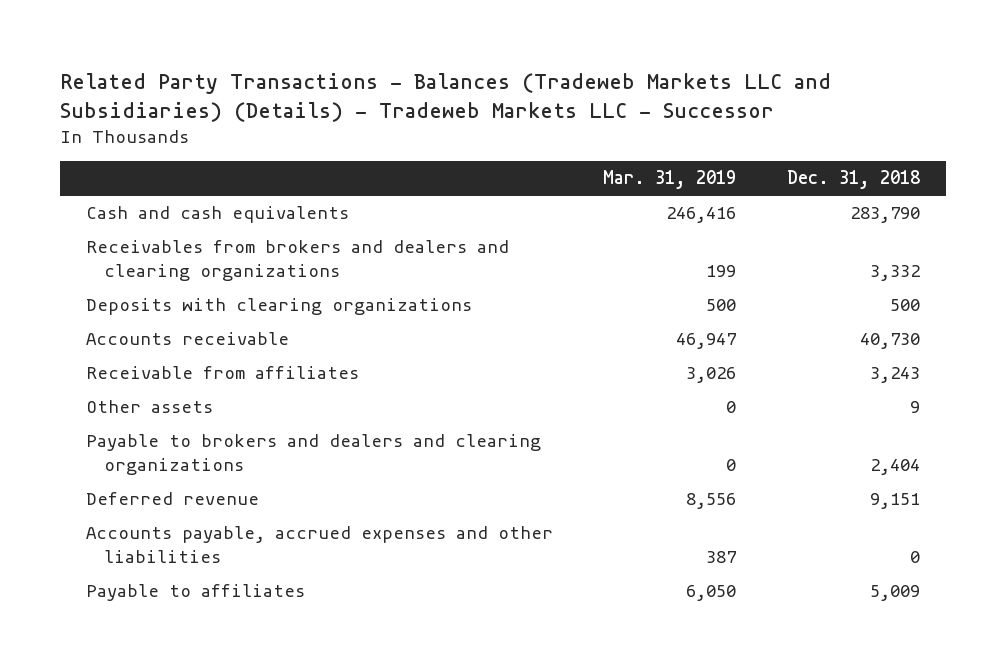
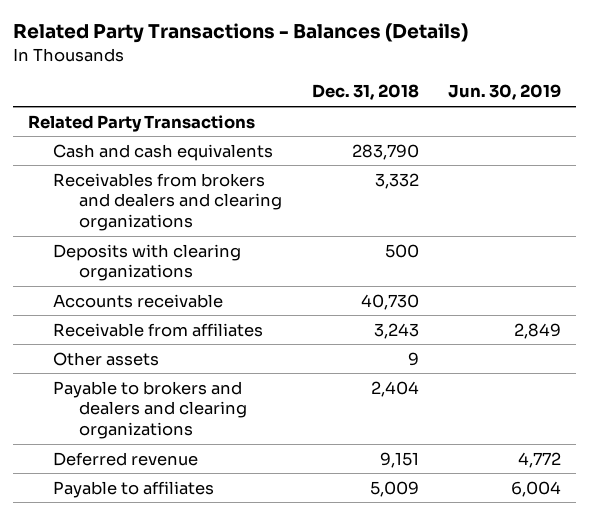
- Related Party Transactions - Balances (Tradeweb Markets LLC and Subsidiaries) (Details) - Tradeweb Markets LLC - Successor
+ Related Party Transactions - Balances (Details)
- | Mar. 31, 2019 | Dec. 31, 2018
+ | Dec. 31, 2018 | Jun. 30, 2019
+ Related Party Transactions
- Accounts payable, accrued expenses and other liabilities | 387 | 0

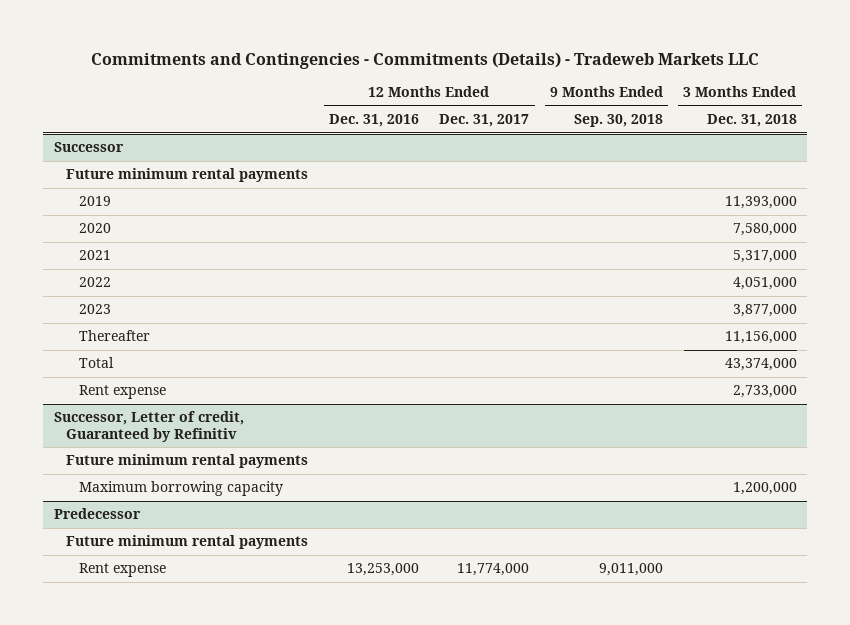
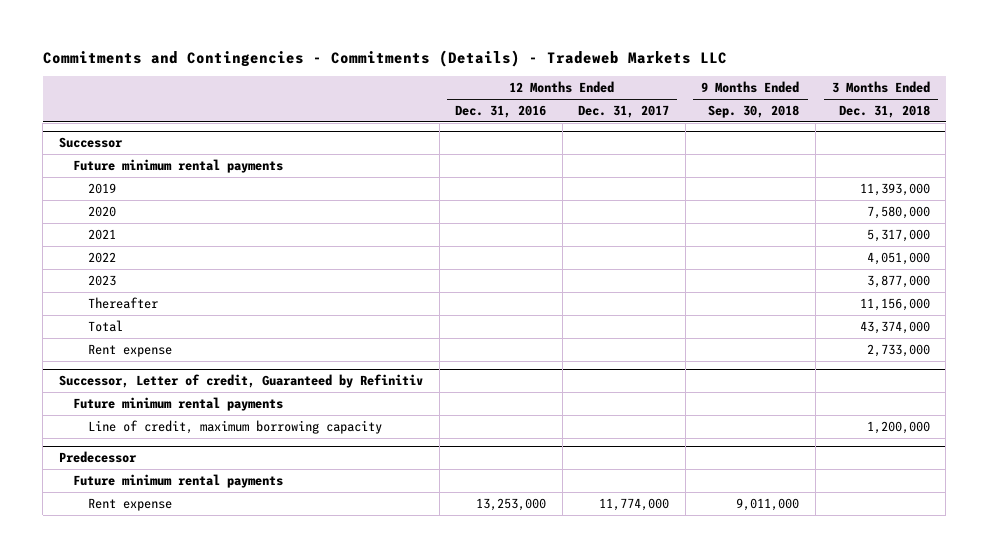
@ Successor, Letter of credit, Guaranteed by Refinitiv
- Maximum borrowing capacity | | | | 1,200,000
+ Line of credit, maximum borrowing capacity | | | | 1,200,000

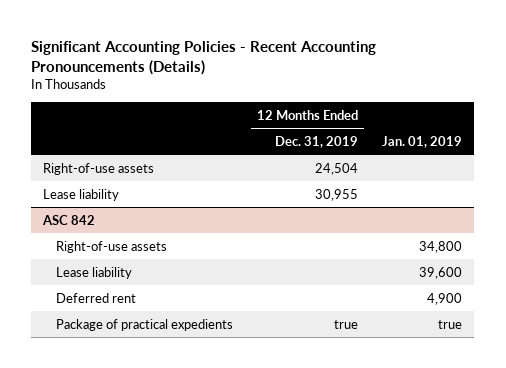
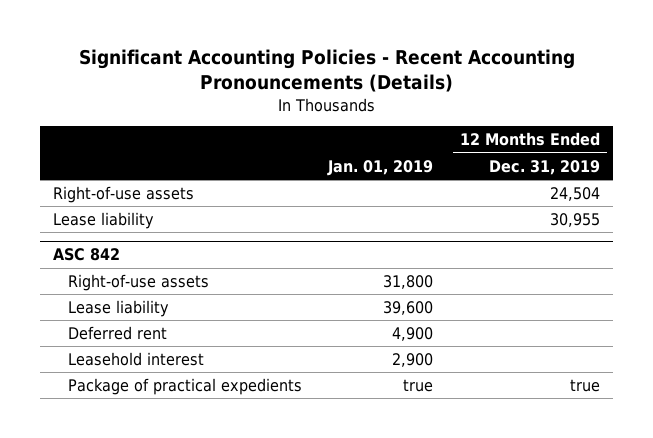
- | 12 Months Ended Dec. 31, 2019 | Jan. 01, 2019
+ | Jan. 01, 2019 | 12 Months Ended Dec. 31, 2019
@ ASC 842
- Right-of-use assets | | 34,800
+ Right-of-use assets | 31,800 |
+ Leasehold interest | 2,900 |

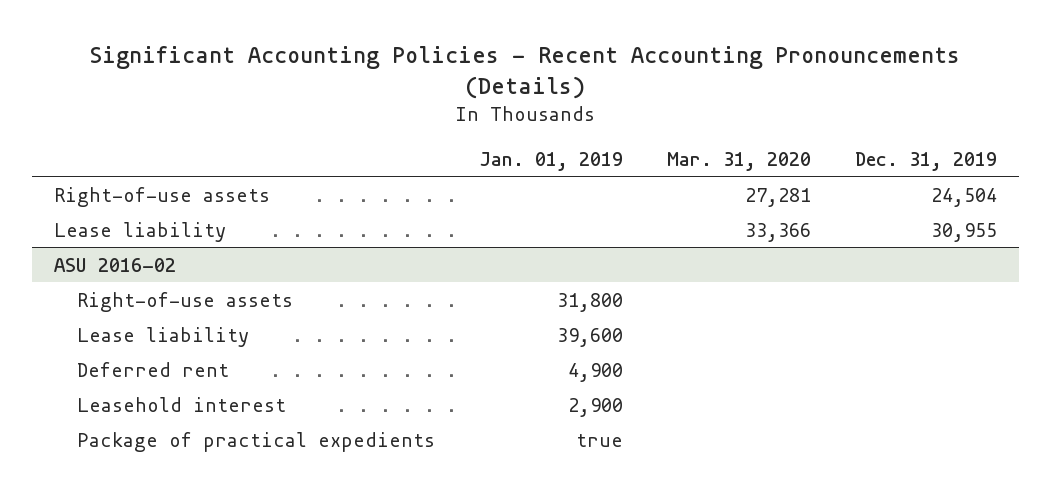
- | Jan. 01, 2019 | 12 Months Ended Dec. 31, 2019
+ | Jan. 01, 2019 | Mar. 31, 2020 | Dec. 31, 2019
- ASC 842
+ ASU 2016-02

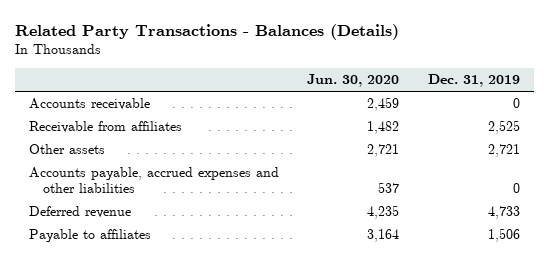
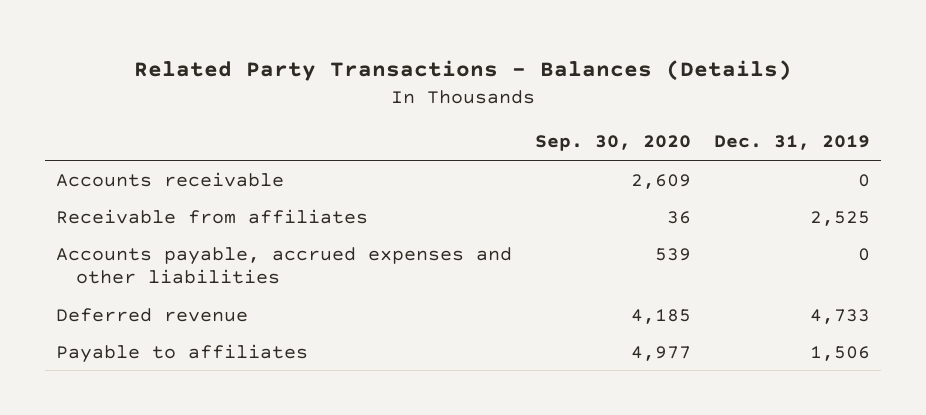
- | Jun. 30, 2020 | Dec. 31, 2019
+ | Sep. 30, 2020 | Dec. 31, 2019
- Other assets | 2,721 | 2,721

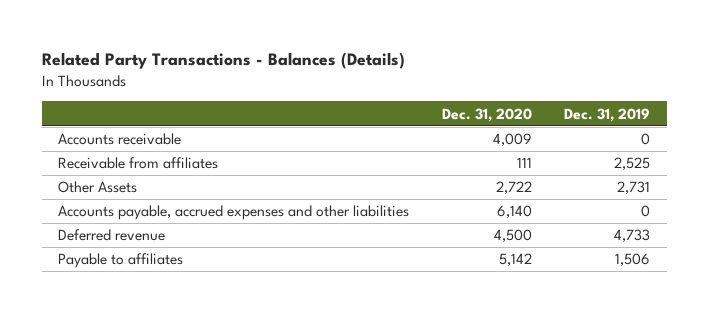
- | Sep. 30, 2020 | Dec. 31, 2019
+ | Dec. 31, 2020 | Dec. 31, 2019
+ Other Assets | 2,722 | 2,731

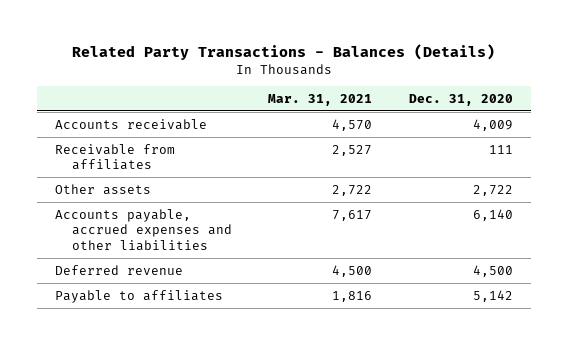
- | Dec. 31, 2020 | Dec. 31, 2019
+ | Mar. 31, 2021 | Dec. 31, 2020
- Other Assets | 2,722 | 2,731
+ Other assets | 2,722 | 2,722

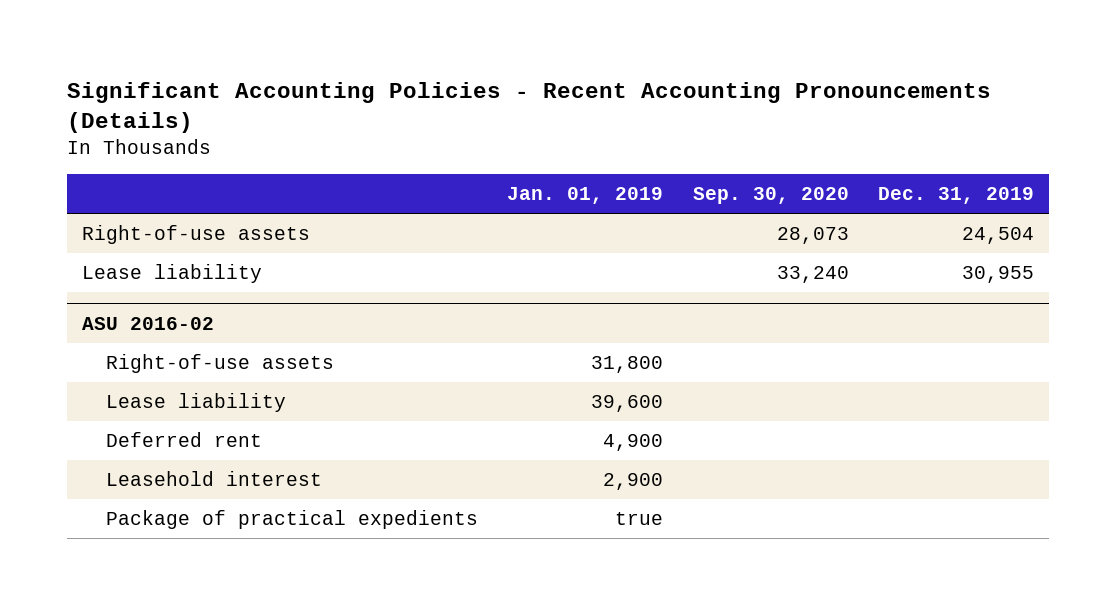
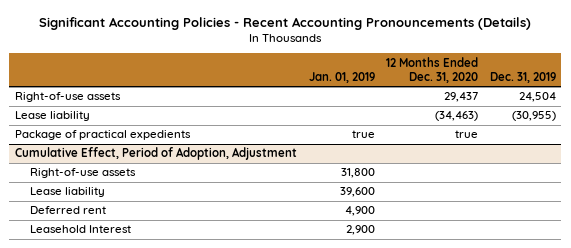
- | Jan. 01, 2019 | Sep. 30, 2020 | Dec. 31, 2019
+ | Jan. 01, 2019 | 12 Months Ended Dec. 31, 2020 | Dec. 31, 2019
- Lease liability | | 33,240 | 30,955
- ASU 2016-02
+ Lease liability | | (34,463) | (30,955)
+ Package of practical expedients | true | true |
+ Cumulative Effect, Period of Adoption, Adjustment
- Leasehold interest | 2,900 | |
- Package of practical expedients | true | |
+ Leasehold Interest | 2,900 | |

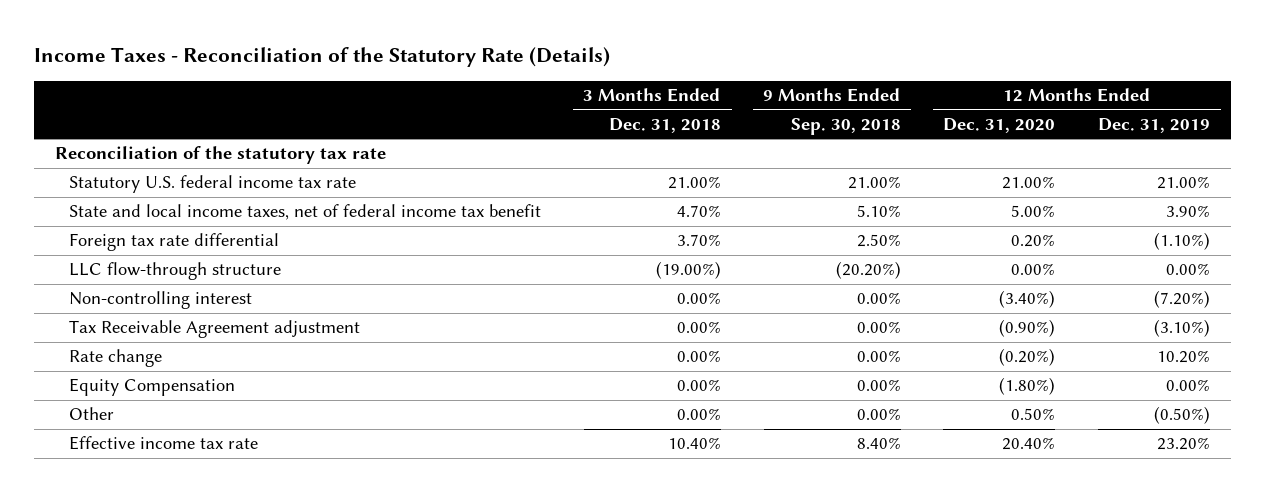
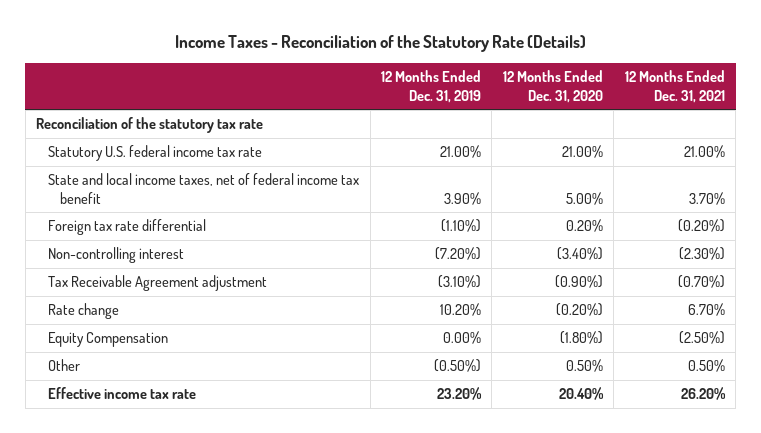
- | 3 Months Ended Dec. 31, 2018 | 9 Months Ended Sep. 30, 2018 | 12 Months Ended Dec. 31, 2020 | 12 Months Ended Dec. 31, 2019
+ | 12 Months Ended Dec. 31, 2019 | 12 Months Ended Dec. 31, 2020 | 12 Months Ended Dec. 31, 2021
- LLC flow-through structure | (19.00%) | (20.20%) | 0.00% | 0.00%

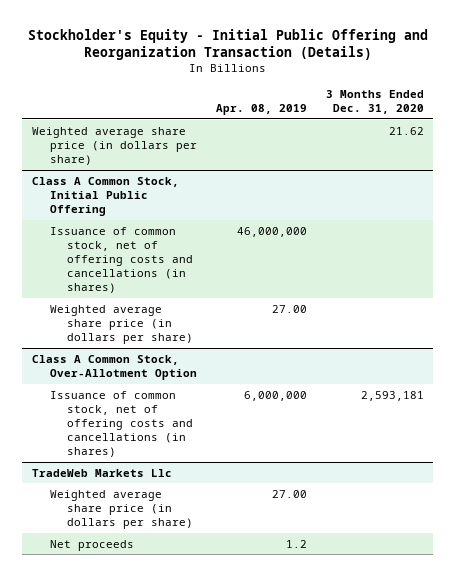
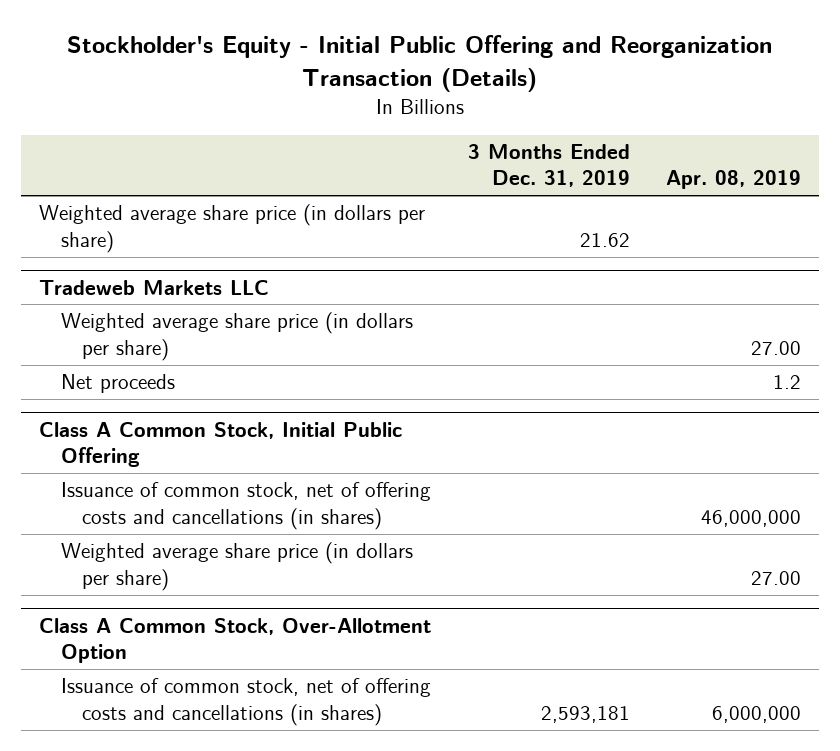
- | Apr. 08, 2019 | 3 Months Ended Dec. 31, 2020
+ | 3 Months Ended Dec. 31, 2019 | Apr. 08, 2019
+ Tradeweb Markets LLC
+ Weighted average share price (in dollars per share) | | 27.00
+ Net proceeds | | 1.2
- TradeWeb Markets Llc
- Weighted average share price (in dollars per share) | 27.00 |
- Net proceeds | 1.2 |

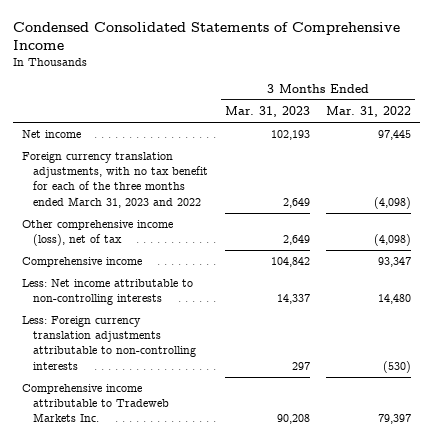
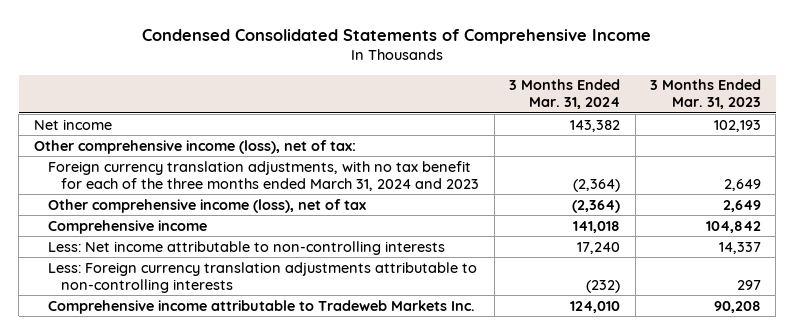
- | 3 Months Ended Mar. 31, 2023 | 3 Months Ended Mar. 31, 2022
+ | 3 Months Ended Mar. 31, 2024 | 3 Months Ended Mar. 31, 2023
- Foreign currency translation adjustments, with no tax benefit for each of the three months ended March 31, 2023 and 2022 | 2,649 | (4,098)
+ Other comprehensive income (loss), net of tax:
+ Foreign currency translation adjustments, with no tax benefit for each of the three months ended March 31, 2024 and 2023 | (2,364) | 2,649

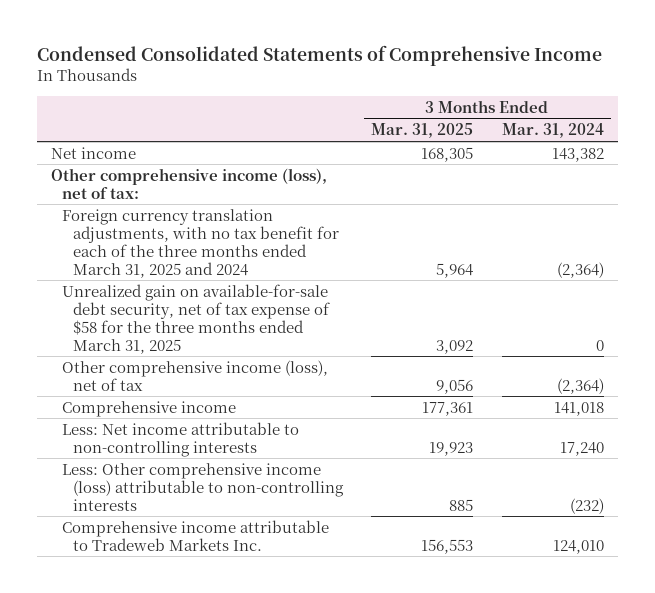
- | 3 Months Ended Mar. 31, 2024 | 3 Months Ended Mar. 31, 2023
+ | 3 Months Ended Mar. 31, 2025 | 3 Months Ended Mar. 31, 2024
- Foreign currency translation adjustments, with no tax benefit for each of the three months ended March 31, 2024 and 2023 | (2,364) | 2,649
+ Foreign currency translation adjustments, with no tax benefit for each of the three months ended March 31, 2025 and 2024 | 5,964 | (2,364)
+ Unrealized gain on available-for-sale debt security, net of tax expense of $58 for the three months ended March 31, 2025 | 3,092 | 0
- Less: Foreign currency translation adjustments attributable to non-controlling interests | (232) | 297
+ Less: Other comprehensive income (loss) attributable to non-controlling interests | 885 | (232)

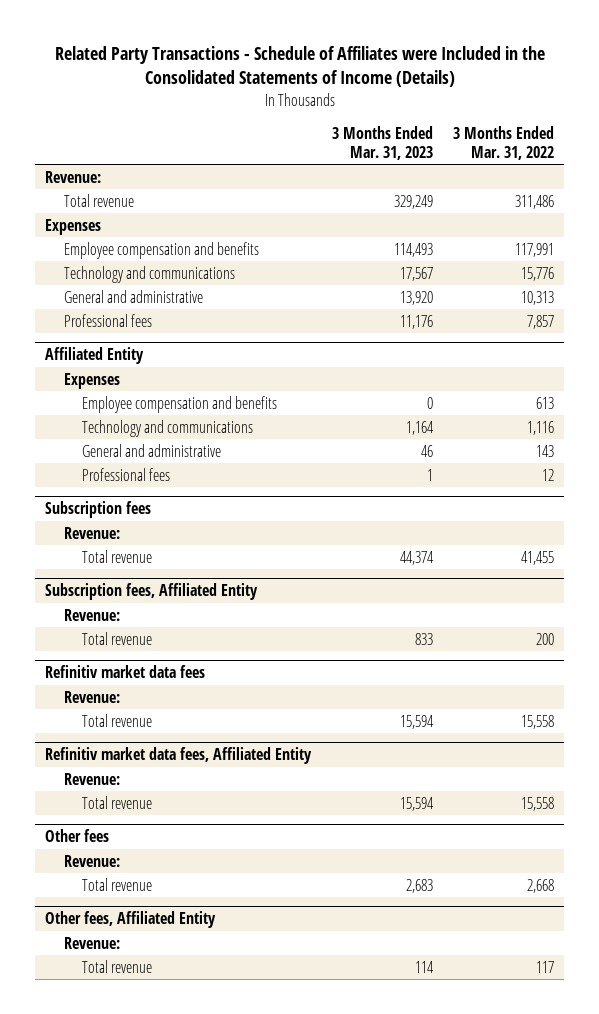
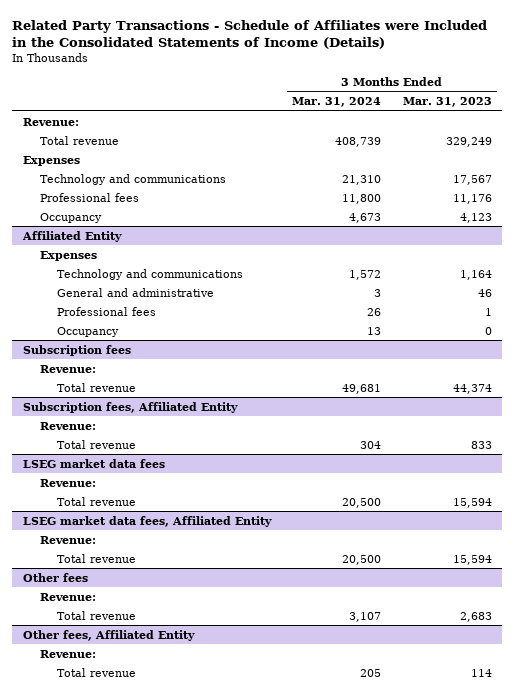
- | 3 Months Ended Mar. 31, 2023 | 3 Months Ended Mar. 31, 2022
+ | 3 Months Ended Mar. 31, 2024 | 3 Months Ended Mar. 31, 2023
- Employee compensation and benefits | 114,493 | 117,991
- General and administrative | 13,920 | 10,313
+ Occupancy | 4,673 | 4,123
@ Affiliated Entity
- Employee compensation and benefits | 0 | 613
+ Occupancy | 13 | 0
- Refinitiv market data fees
+ LSEG market data fees
- Refinitiv market data fees, Affiliated Entity
+ LSEG market data fees, Affiliated Entity

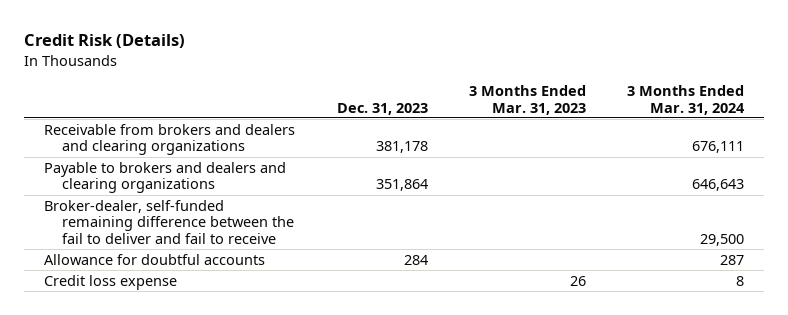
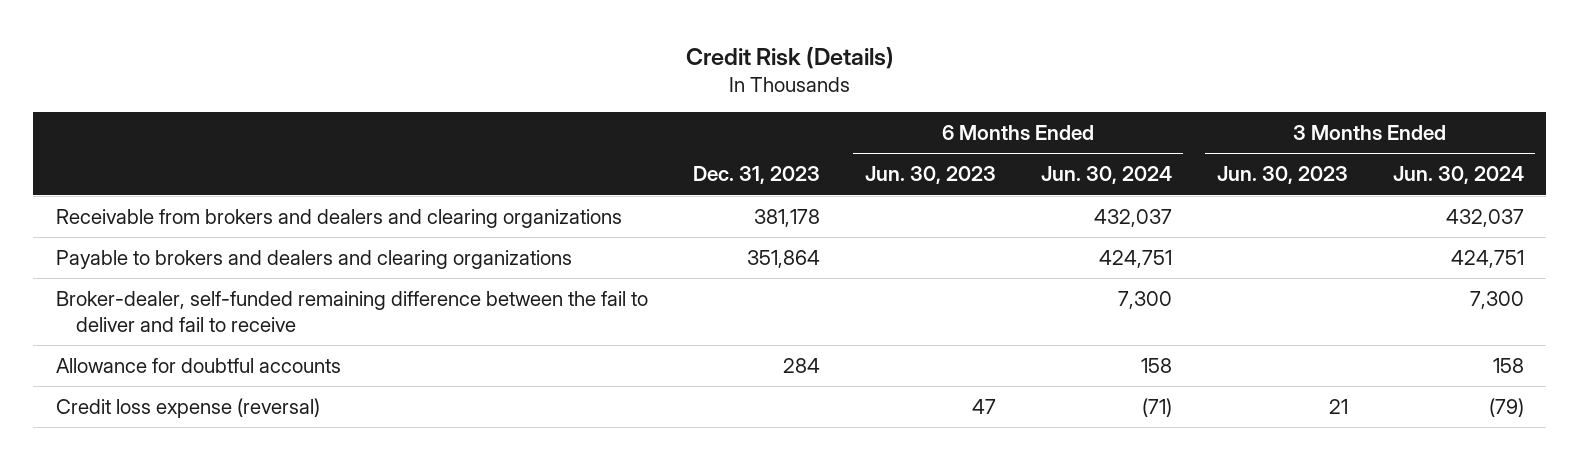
- | Dec. 31, 2023 | 3 Months Ended Mar. 31, 2023 | 3 Months Ended Mar. 31, 2024
+ | Dec. 31, 2023 | 6 Months Ended Jun. 30, 2023 | 6 Months Ended Jun. 30, 2024 | 3 Months Ended Jun. 30, 2023 | 3 Months Ended Jun. 30, 2024
- Credit loss expense | | 26 | 8
+ Credit loss expense (reversal) | | 47 | (71) | 21 | (79)

